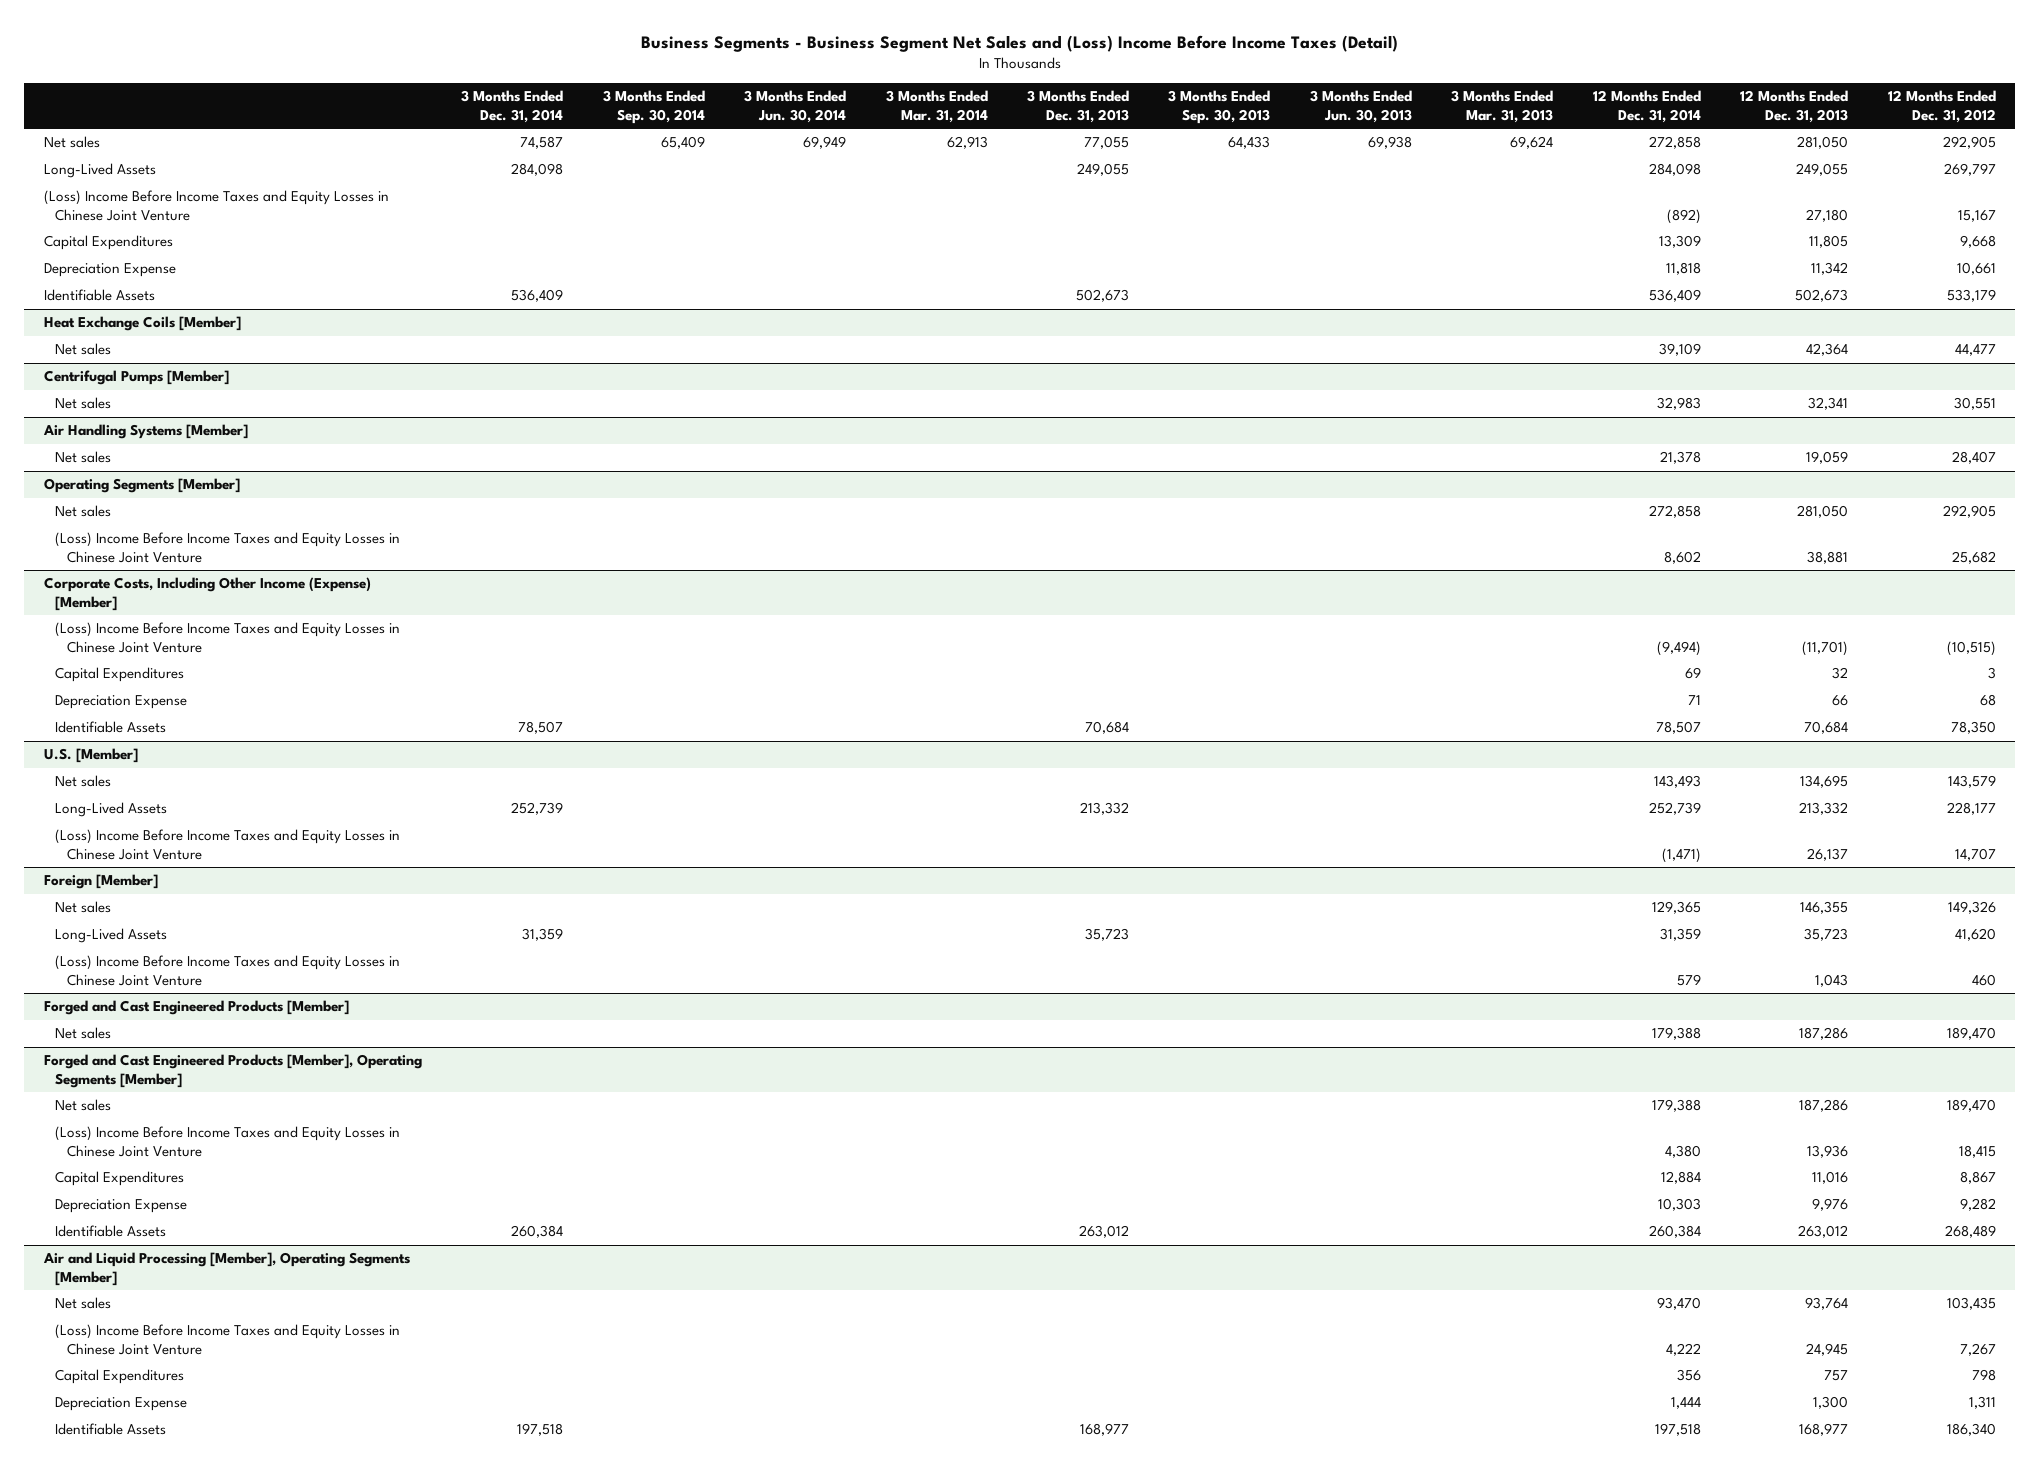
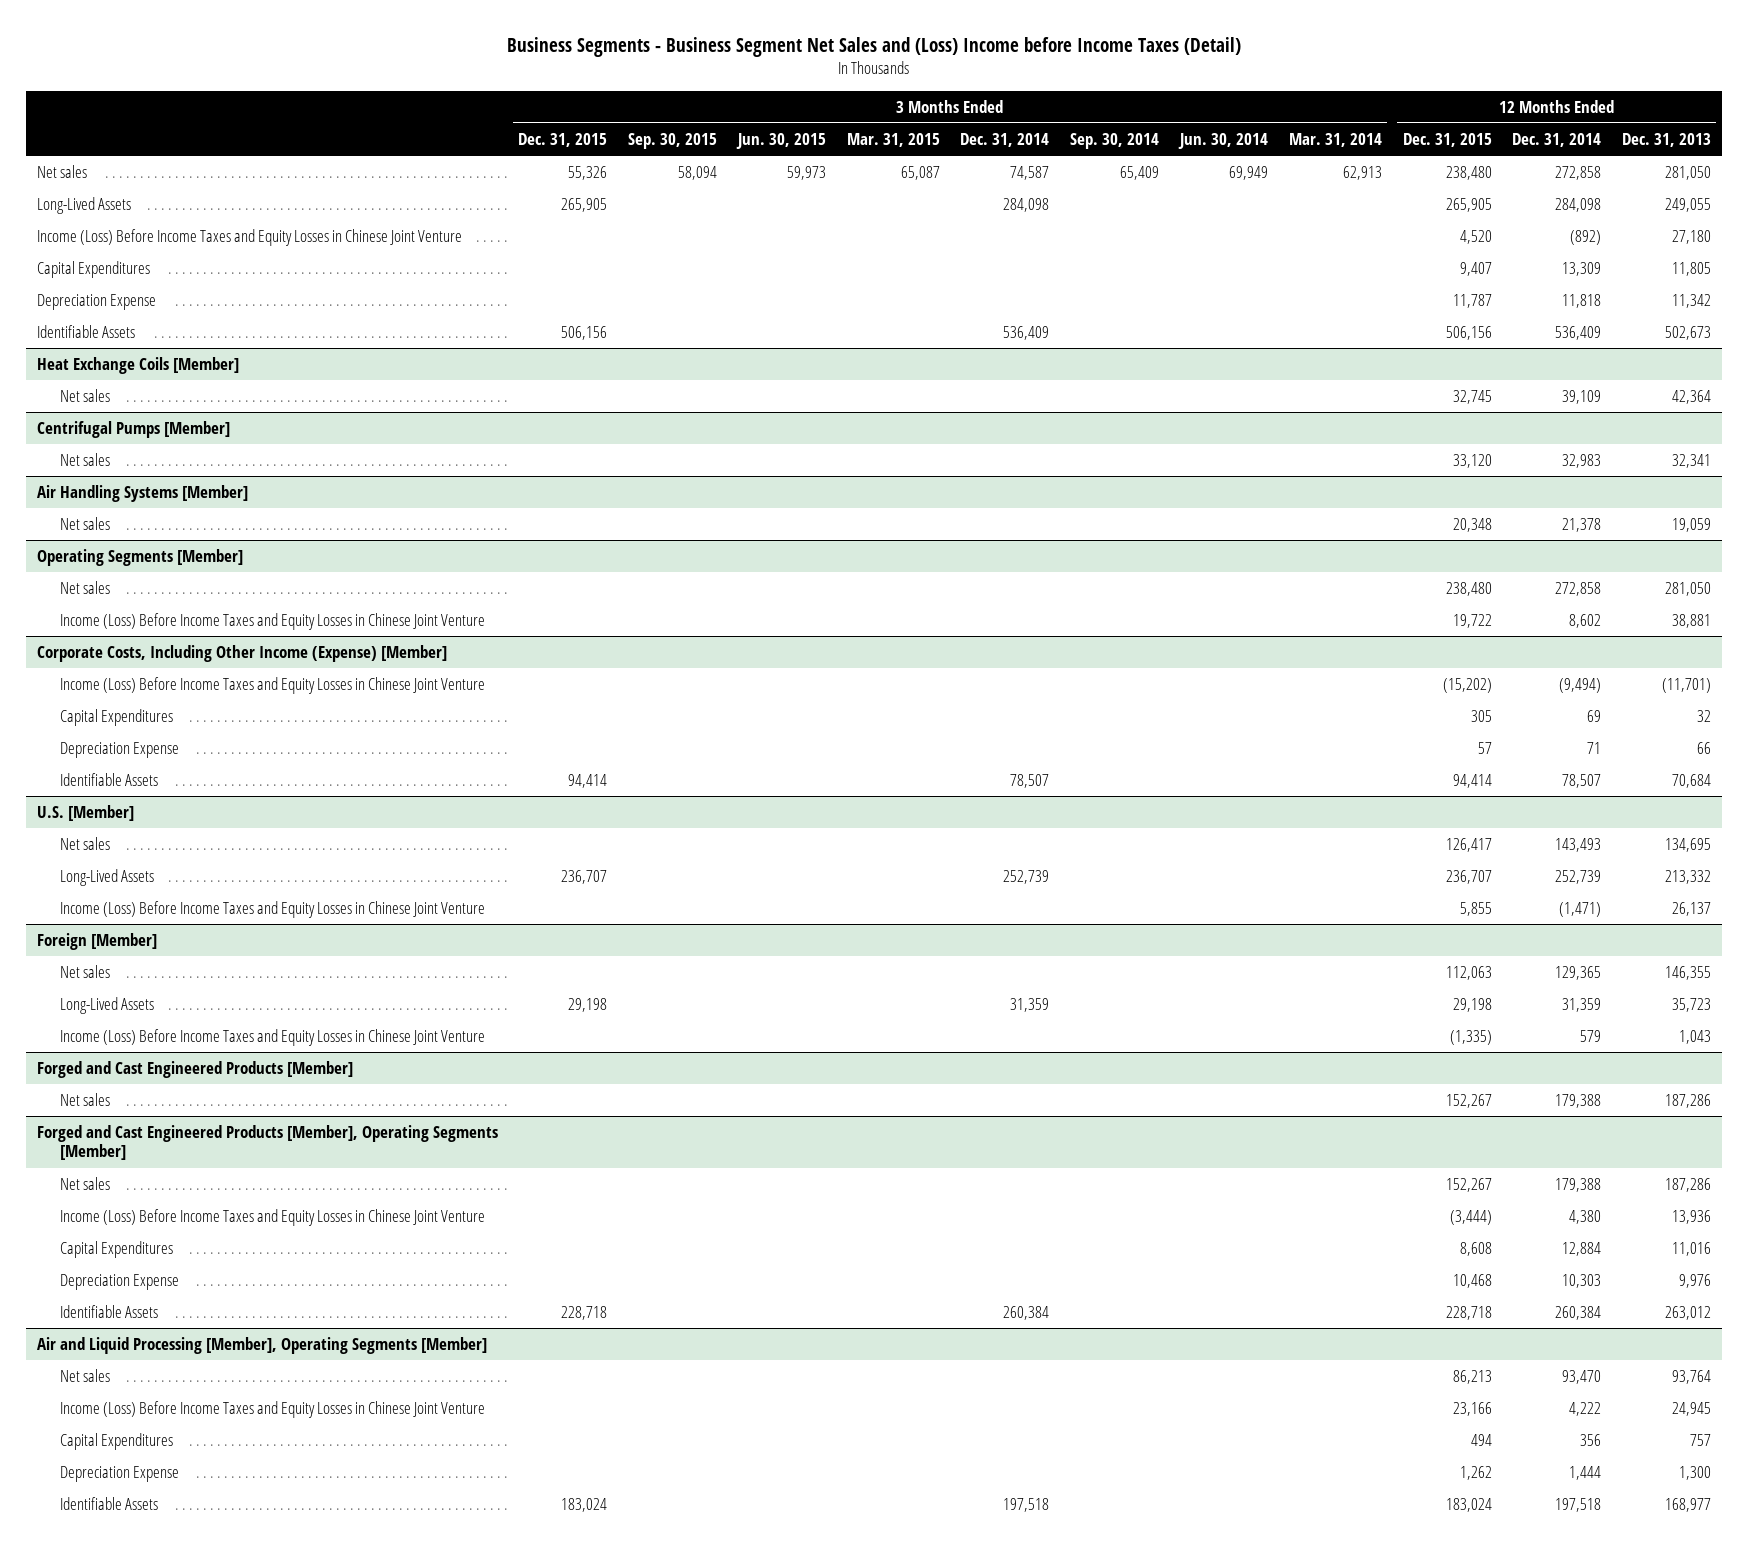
- Business Segments - Business Segment Net Sales and (Loss) Income Before Income Taxes (Detail)
+ Business Segments - Business Segment Net Sales and (Loss) Income before Income Taxes (Detail)
- | 3 Months Ended Dec. 31, 2014 | 3 Months Ended Sep. 30, 2014 | 3 Months Ended Jun. 30, 2014 | 3 Months Ended Mar. 31, 2014 | 3 Months Ended Dec. 31, 2013 | 3 Months Ended Sep. 30, 2013 | 3 Months Ended Jun. 30, 2013 | 3 Months Ended Mar. 31, 2013 | 12 Months Ended Dec. 31, 2014 | 12 Months Ended Dec. 31, 2013 | 12 Months Ended Dec. 31, 2012
+ | 3 Months Ended Dec. 31, 2015 | 3 Months Ended Sep. 30, 2015 | 3 Months Ended Jun. 30, 2015 | 3 Months Ended Mar. 31, 2015 | 3 Months Ended Dec. 31, 2014 | 3 Months Ended Sep. 30, 2014 | 3 Months Ended Jun. 30, 2014 | 3 Months Ended Mar. 31, 2014 | 12 Months Ended Dec. 31, 2015 | 12 Months Ended Dec. 31, 2014 | 12 Months Ended Dec. 31, 2013
- (Loss) Income Before Income Taxes and Equity Losses in Chinese Joint Venture | | | | | | | | | (892) | 27,180 | 15,167
+ Income (Loss) Before Income Taxes and Equity Losses in Chinese Joint Venture | | | | | | | | | 4,520 | (892) | 27,180
@ Operating Segments [Member]
- (Loss) Income Before Income Taxes and Equity Losses in Chinese Joint Venture | | | | | | | | | 8,602 | 38,881 | 25,682
+ Income (Loss) Before Income Taxes and Equity Losses in Chinese Joint Venture | | | | | | | | | 19,722 | 8,602 | 38,881
@ Corporate Costs, Including Other Income (Expense) [Member]
- (Loss) Income Before Income Taxes and Equity Losses in Chinese Joint Venture | | | | | | | | | (9,494) | (11,701) | (10,515)
+ Income (Loss) Before Income Taxes and Equity Losses in Chinese Joint Venture | | | | | | | | | (15,202) | (9,494) | (11,701)
@ U.S. [Member]
- (Loss) Income Before Income Taxes and Equity Losses in Chinese Joint Venture | | | | | | | | | (1,471) | 26,137 | 14,707
+ Income (Loss) Before Income Taxes and Equity Losses in Chinese Joint Venture | | | | | | | | | 5,855 | (1,471) | 26,137
@ Foreign [Member]
- (Loss) Income Before Income Taxes and Equity Losses in Chinese Joint Venture | | | | | | | | | 579 | 1,043 | 460
+ Income (Loss) Before Income Taxes and Equity Losses in Chinese Joint Venture | | | | | | | | | (1,335) | 579 | 1,043
@ Forged and Cast Engineered Products [Member], Operating Segments [Member]
- (Loss) Income Before Income Taxes and Equity Losses in Chinese Joint Venture | | | | | | | | | 4,380 | 13,936 | 18,415
+ Income (Loss) Before Income Taxes and Equity Losses in Chinese Joint Venture | | | | | | | | | (3,444) | 4,380 | 13,936
@ Air and Liquid Processing [Member], Operating Segments [Member]
- (Loss) Income Before Income Taxes and Equity Losses in Chinese Joint Venture | | | | | | | | | 4,222 | 24,945 | 7,267
+ Income (Loss) Before Income Taxes and Equity Losses in Chinese Joint Venture | | | | | | | | | 23,166 | 4,222 | 24,945

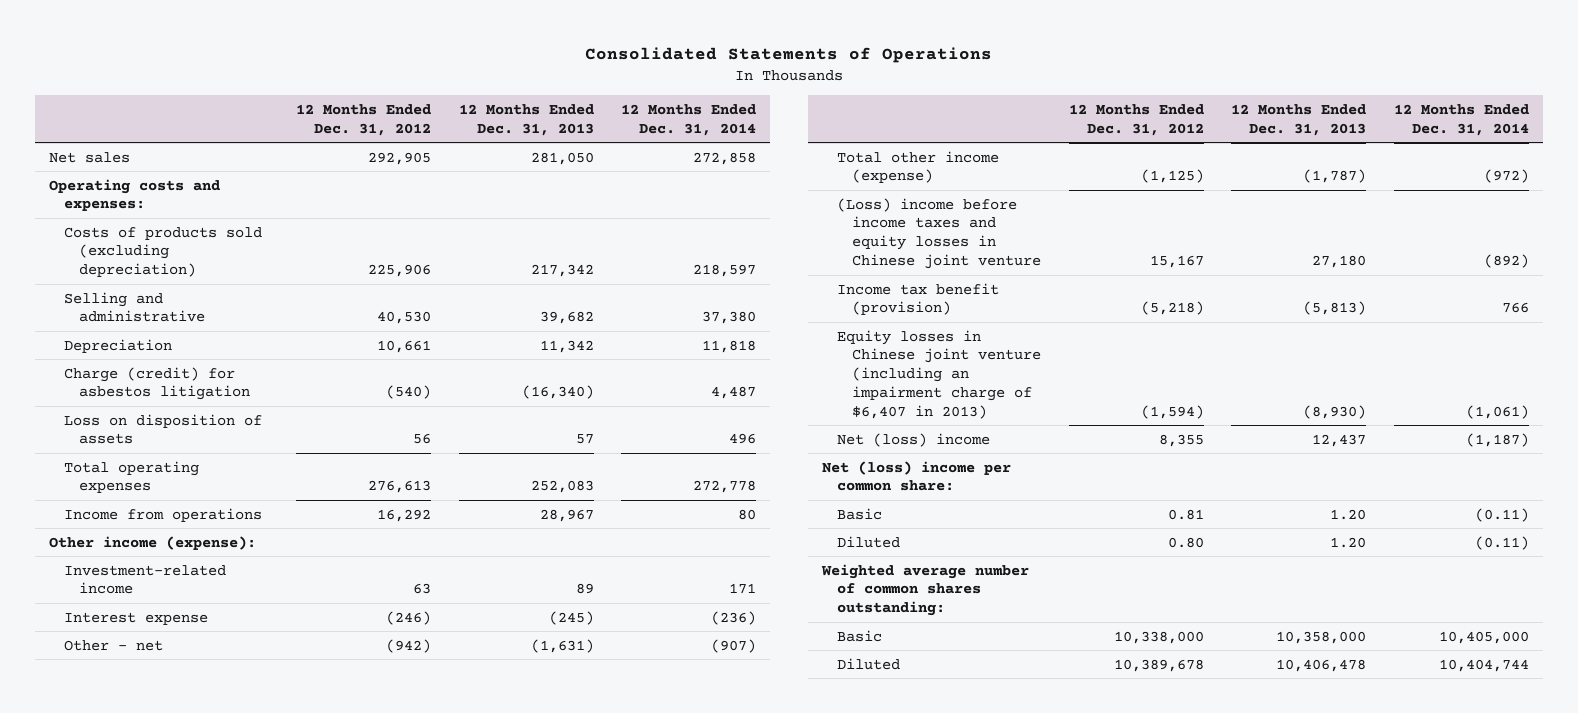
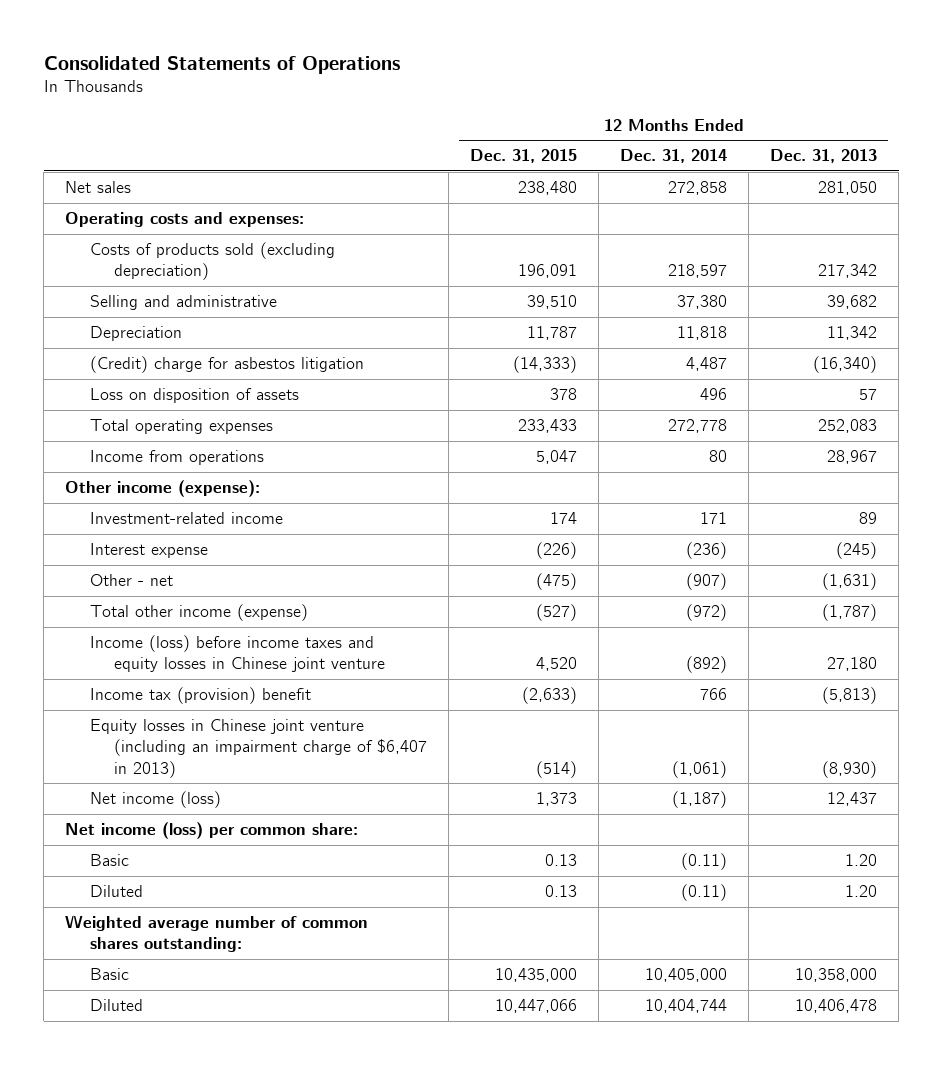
- | 12 Months Ended Dec. 31, 2012 | 12 Months Ended Dec. 31, 2013 | 12 Months Ended Dec. 31, 2014
+ | 12 Months Ended Dec. 31, 2015 | 12 Months Ended Dec. 31, 2014 | 12 Months Ended Dec. 31, 2013
- Charge (credit) for asbestos litigation | (540) | (16,340) | 4,487
+ (Credit) charge for asbestos litigation | (14,333) | 4,487 | (16,340)
- (Loss) income before income taxes and equity losses in Chinese joint venture | 15,167 | 27,180 | (892)
- Income tax benefit (provision) | (5,218) | (5,813) | 766
+ Income (loss) before income taxes and equity losses in Chinese joint venture | 4,520 | (892) | 27,180
+ Income tax (provision) benefit | (2,633) | 766 | (5,813)
- Net (loss) income | 8,355 | 12,437 | (1,187)
- Net (loss) income per common share:
+ Net income (loss) | 1,373 | (1,187) | 12,437
+ Net income (loss) per common share:

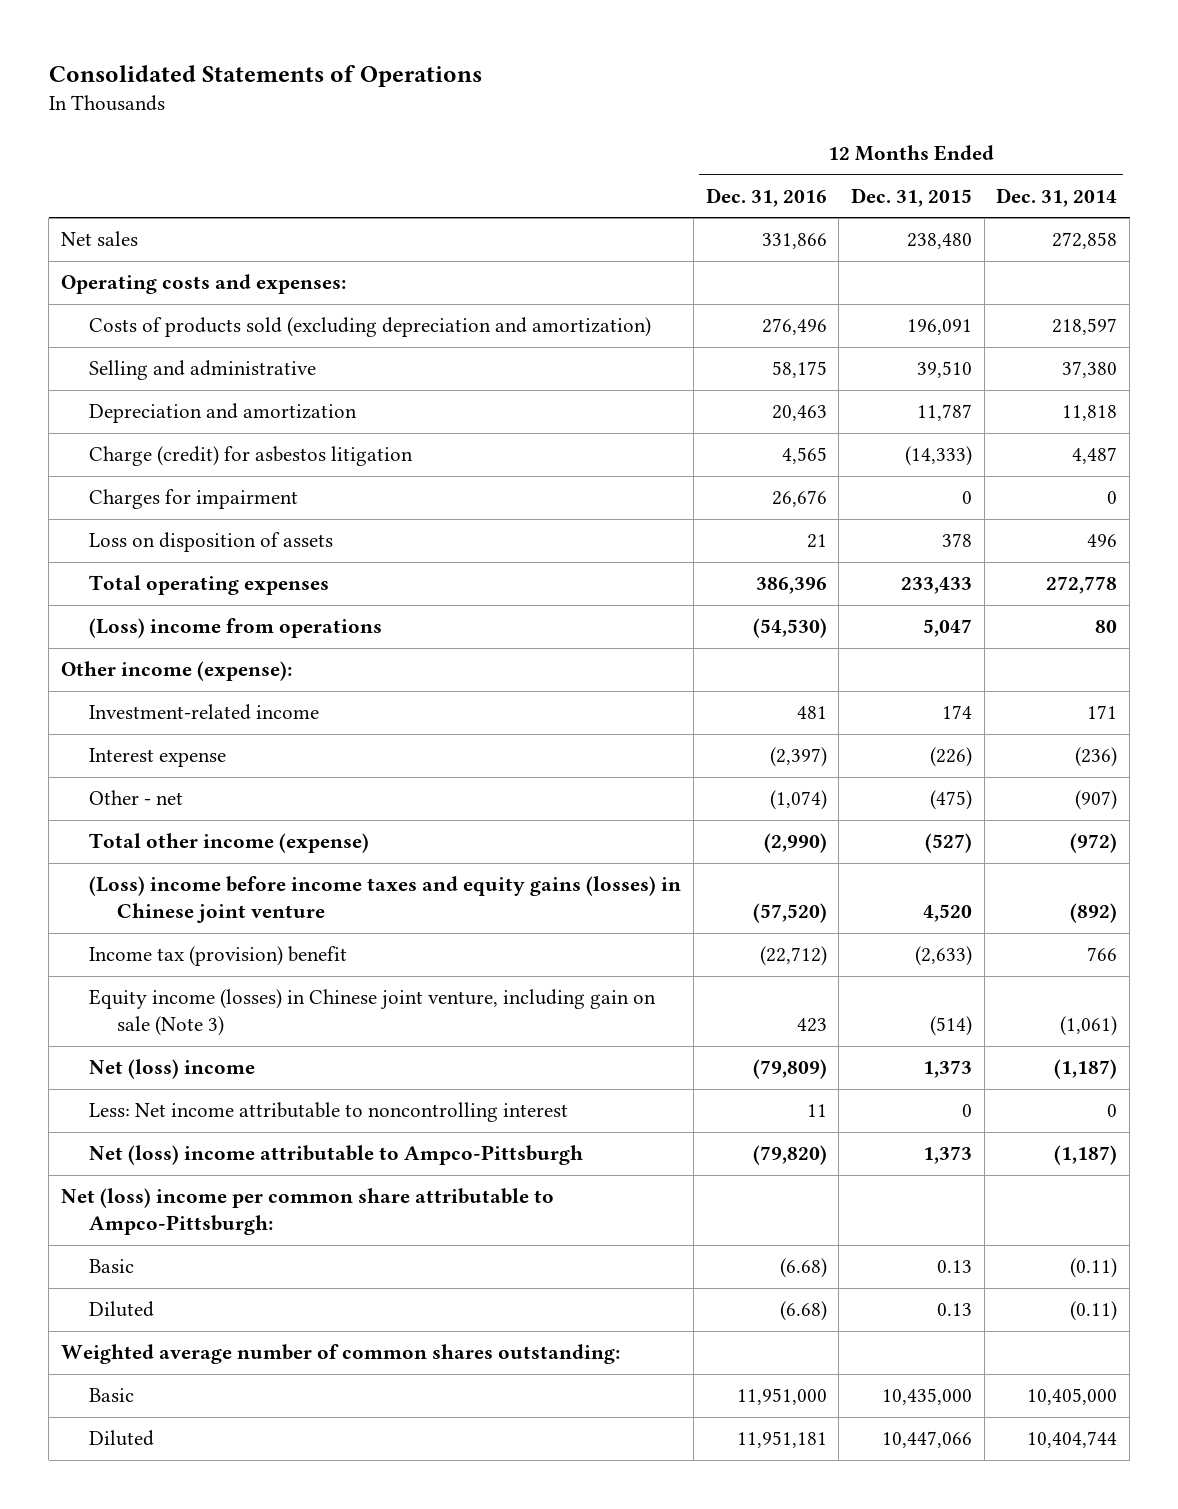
- | 12 Months Ended Dec. 31, 2015 | 12 Months Ended Dec. 31, 2014 | 12 Months Ended Dec. 31, 2013
+ | 12 Months Ended Dec. 31, 2016 | 12 Months Ended Dec. 31, 2015 | 12 Months Ended Dec. 31, 2014
- Costs of products sold (excluding depreciation) | 196,091 | 218,597 | 217,342
+ Costs of products sold (excluding depreciation and amortization) | 276,496 | 196,091 | 218,597
- Depreciation | 11,787 | 11,818 | 11,342
- (Credit) charge for asbestos litigation | (14,333) | 4,487 | (16,340)
+ Depreciation and amortization | 20,463 | 11,787 | 11,818
+ Charge (credit) for asbestos litigation | 4,565 | (14,333) | 4,487
+ Charges for impairment | 26,676 | 0 | 0
- Income from operations | 5,047 | 80 | 28,967
+ (Loss) income from operations | (54,530) | 5,047 | 80
- Income (loss) before income taxes and equity losses in Chinese joint venture | 4,520 | (892) | 27,180
+ (Loss) income before income taxes and equity gains (losses) in Chinese joint venture | (57,520) | 4,520 | (892)
- Equity losses in Chinese joint venture (including an impairment charge of $6,407 in 2013) | (514) | (1,061) | (8,930)
- Net income (loss) | 1,373 | (1,187) | 12,437
- Net income (loss) per common share:
+ Equity income (losses) in Chinese joint venture, including gain on sale (Note 3) | 423 | (514) | (1,061)
+ Net (loss) income | (79,809) | 1,373 | (1,187)
+ Less: Net income attributable to noncontrolling interest | 11 | 0 | 0
+ Net (loss) income attributable to Ampco-Pittsburgh | (79,820) | 1,373 | (1,187)
+ Net (loss) income per common share attributable to Ampco-Pittsburgh:

